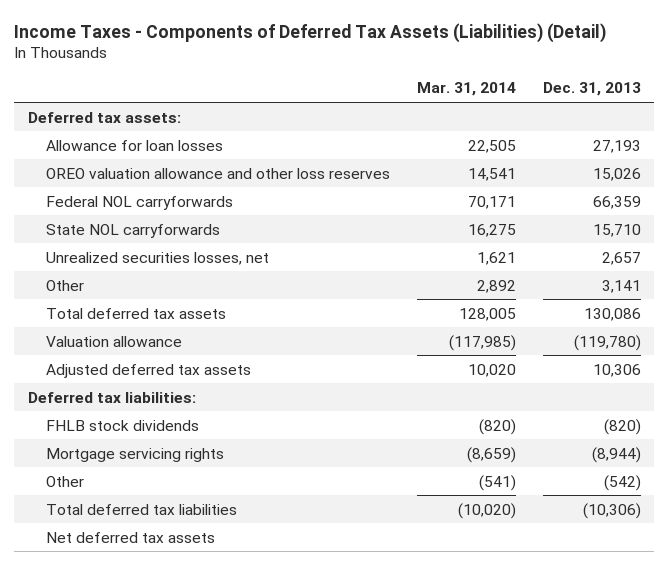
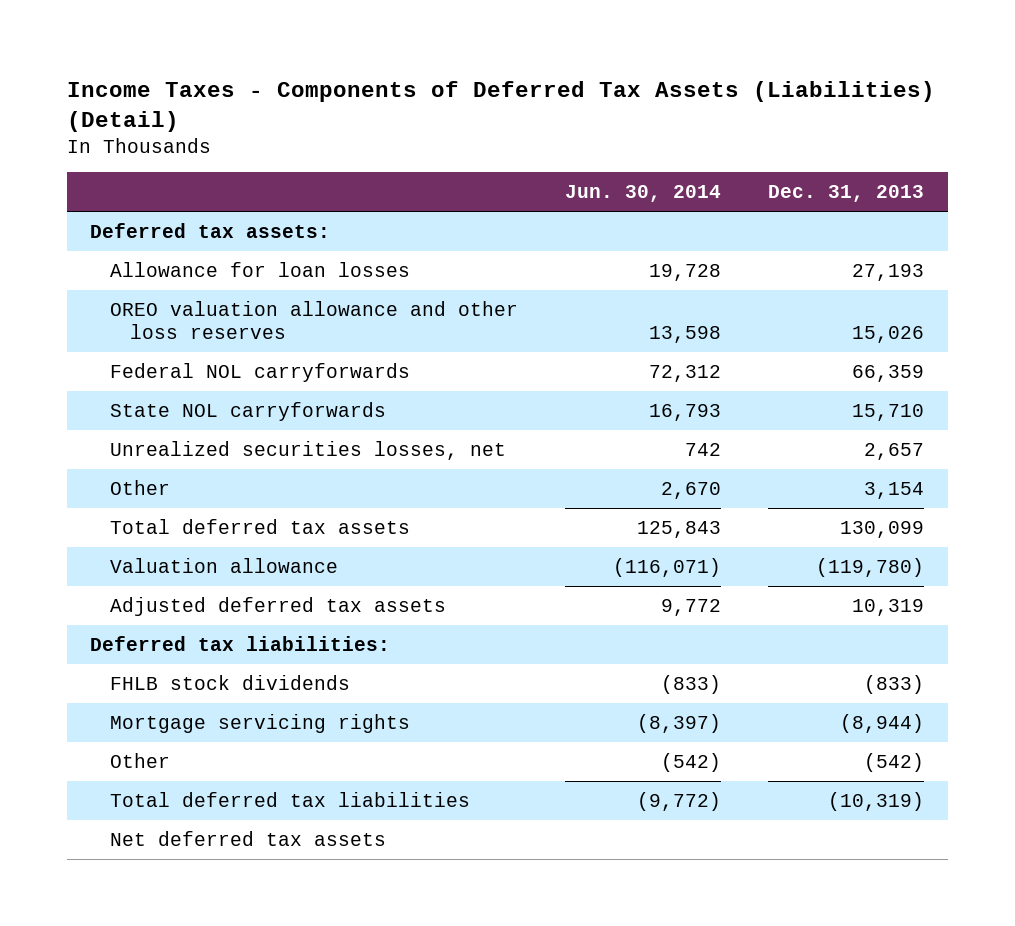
- | Mar. 31, 2014 | Dec. 31, 2013
+ | Jun. 30, 2014 | Dec. 31, 2013
- Other | 2,892 | 3,141
- Total deferred tax assets | 128,005 | 130,086
+ Other | 2,670 | 3,154
+ Total deferred tax assets | 125,843 | 130,099
- Adjusted deferred tax assets | 10,020 | 10,306
+ Adjusted deferred tax assets | 9,772 | 10,319
- FHLB stock dividends | (820) | (820)
+ FHLB stock dividends | (833) | (833)
- Total deferred tax liabilities | (10,020) | (10,306)
+ Total deferred tax liabilities | (9,772) | (10,319)

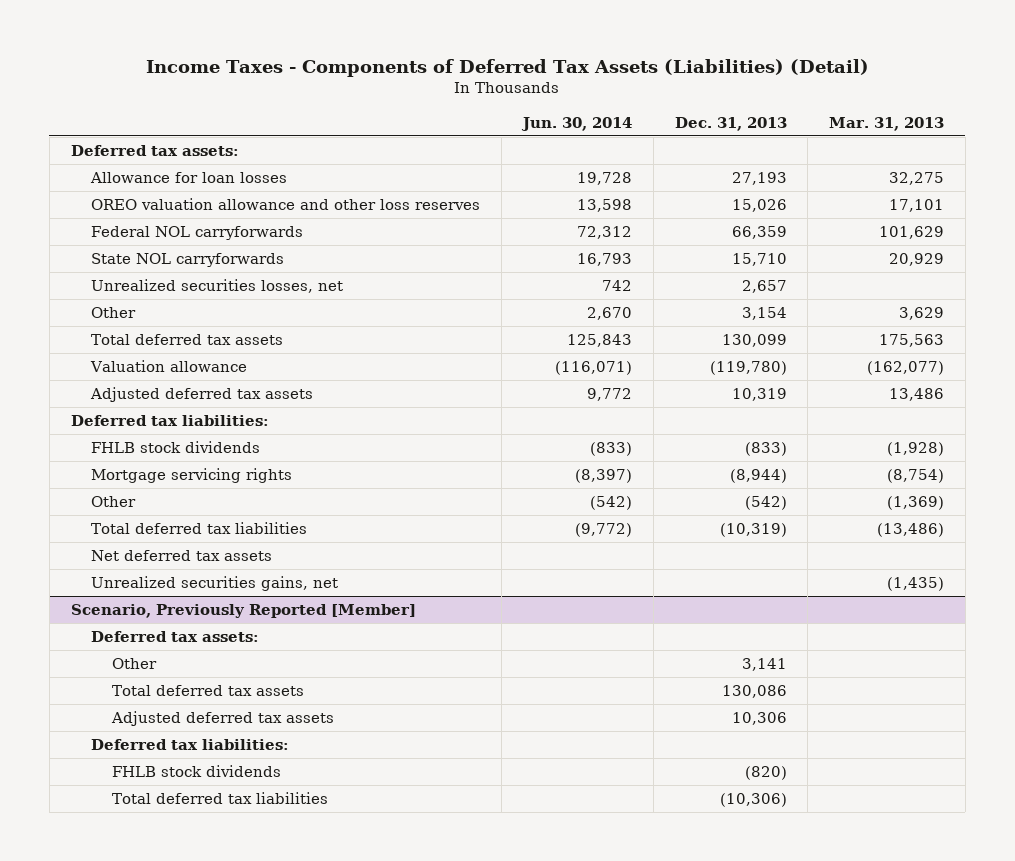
- | Jun. 30, 2014 | Dec. 31, 2013
+ | Jun. 30, 2014 | Dec. 31, 2013 | Mar. 31, 2013
+ Unrealized securities gains, net | | | (1,435)
+ Scenario, Previously Reported [Member]
+ Deferred tax assets:
+ Other | | 3,141 |
+ Total deferred tax assets | | 130,086 |
+ Adjusted deferred tax assets | | 10,306 |
+ Deferred tax liabilities:
+ FHLB stock dividends | | (820) |
+ Total deferred tax liabilities | | (10,306) |

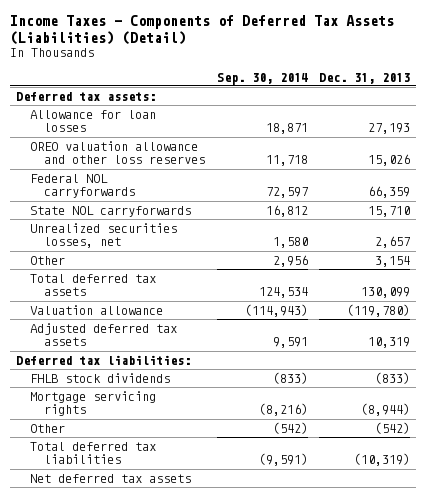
- | Jun. 30, 2014 | Dec. 31, 2013 | Mar. 31, 2013
+ | Sep. 30, 2014 | Dec. 31, 2013
- Unrealized securities gains, net | | | (1,435)
- Scenario, Previously Reported [Member]
- Deferred tax assets:
- Other | | 3,141 |
- Total deferred tax assets | | 130,086 |
- Adjusted deferred tax assets | | 10,306 |
- Deferred tax liabilities:
- FHLB stock dividends | | (820) |
- Total deferred tax liabilities | | (10,306) |

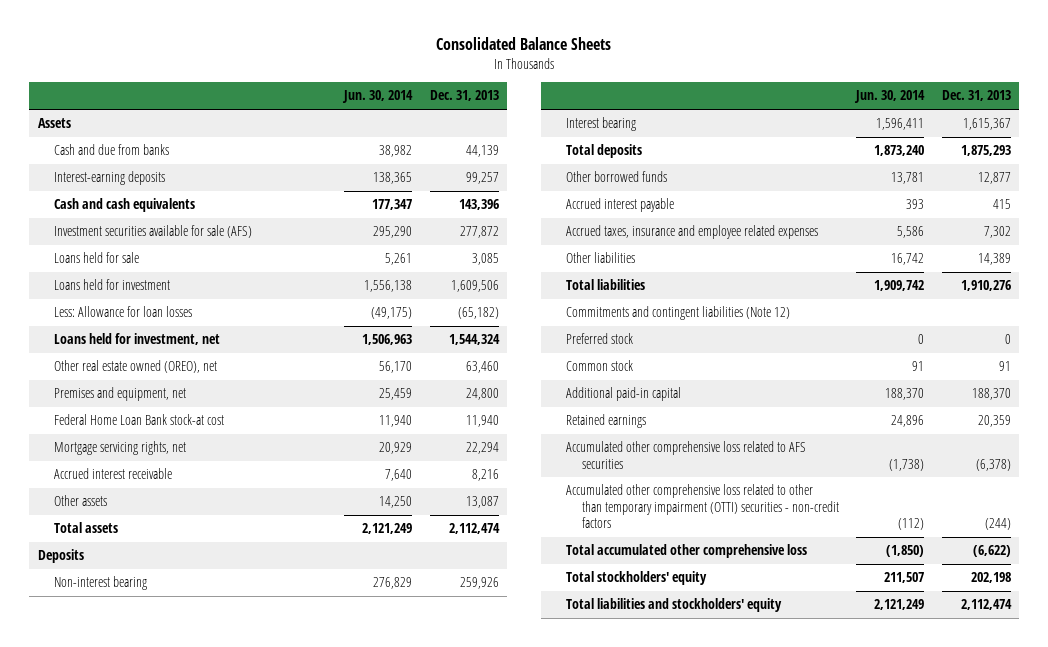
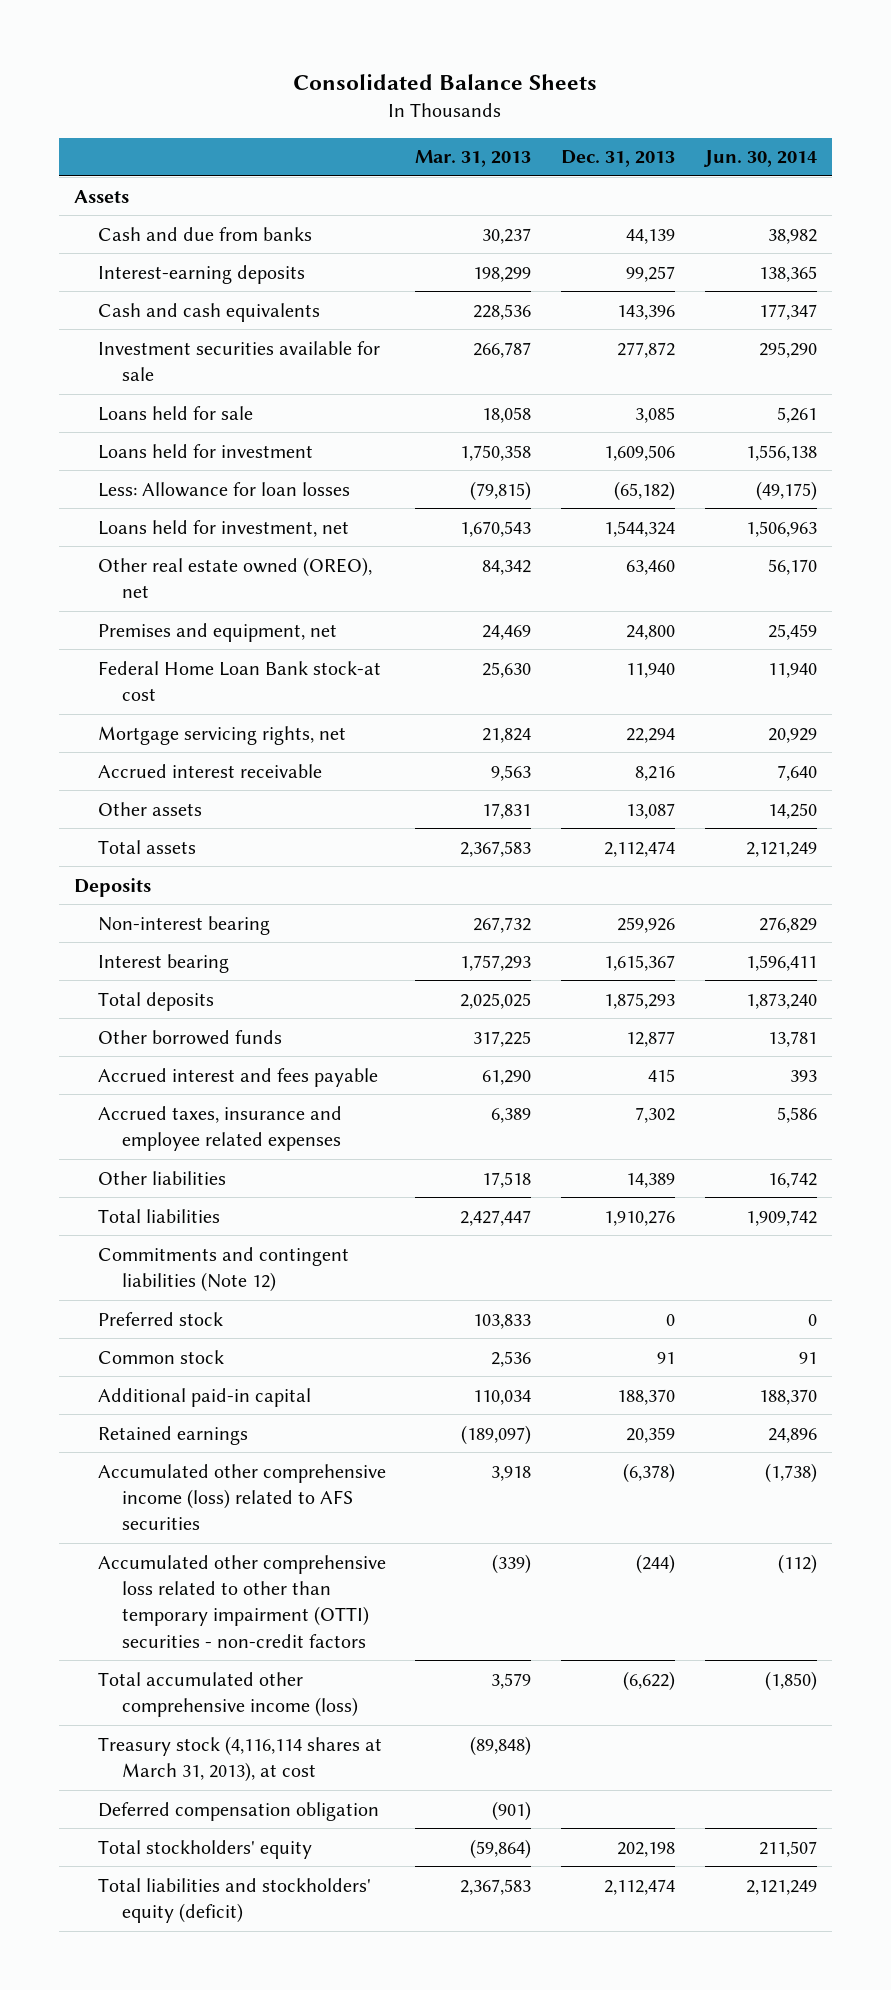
- | Jun. 30, 2014 | Dec. 31, 2013
+ | Mar. 31, 2013 | Dec. 31, 2013 | Jun. 30, 2014
- Investment securities available for sale (AFS) | 295,290 | 277,872
+ Investment securities available for sale | 266,787 | 277,872 | 295,290
- Accrued interest payable | 393 | 415
+ Accrued interest and fees payable | 61,290 | 415 | 393
- Accumulated other comprehensive loss related to AFS securities | (1,738) | (6,378)
+ Accumulated other comprehensive income (loss) related to AFS securities | 3,918 | (6,378) | (1,738)
- Total accumulated other comprehensive loss | (1,850) | (6,622)
+ Total accumulated other comprehensive income (loss) | 3,579 | (6,622) | (1,850)
+ Treasury stock (4,116,114 shares at March 31, 2013), at cost | (89,848) | |
+ Deferred compensation obligation | (901) | |
- Total liabilities and stockholders' equity | 2,121,249 | 2,112,474
+ Total liabilities and stockholders' equity (deficit) | 2,367,583 | 2,112,474 | 2,121,249

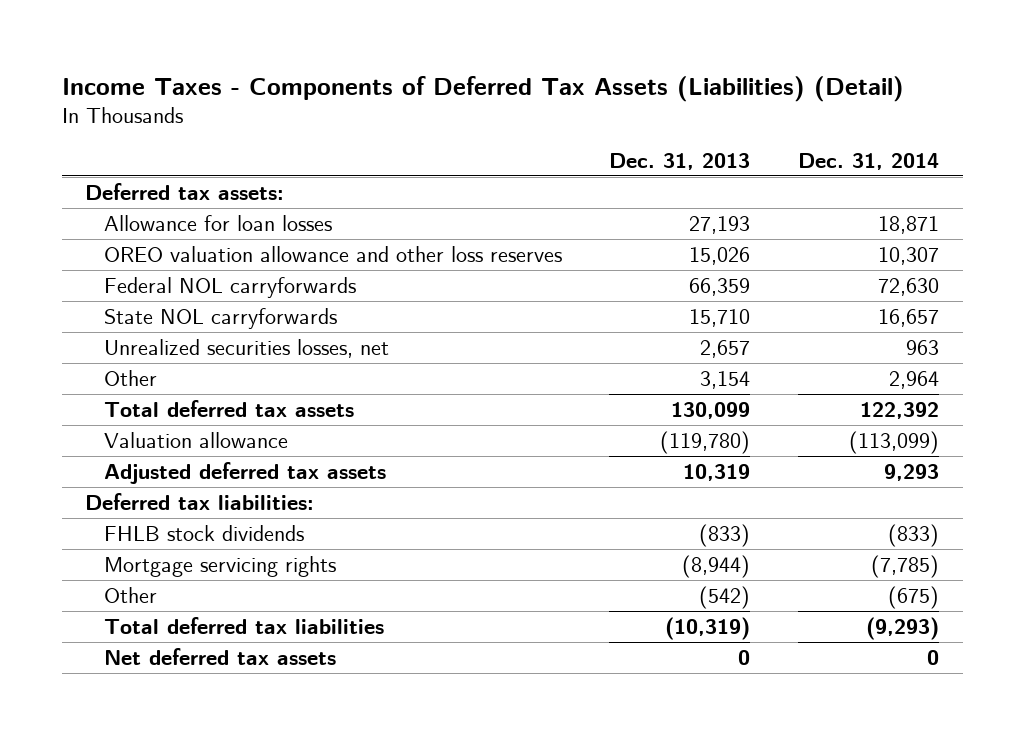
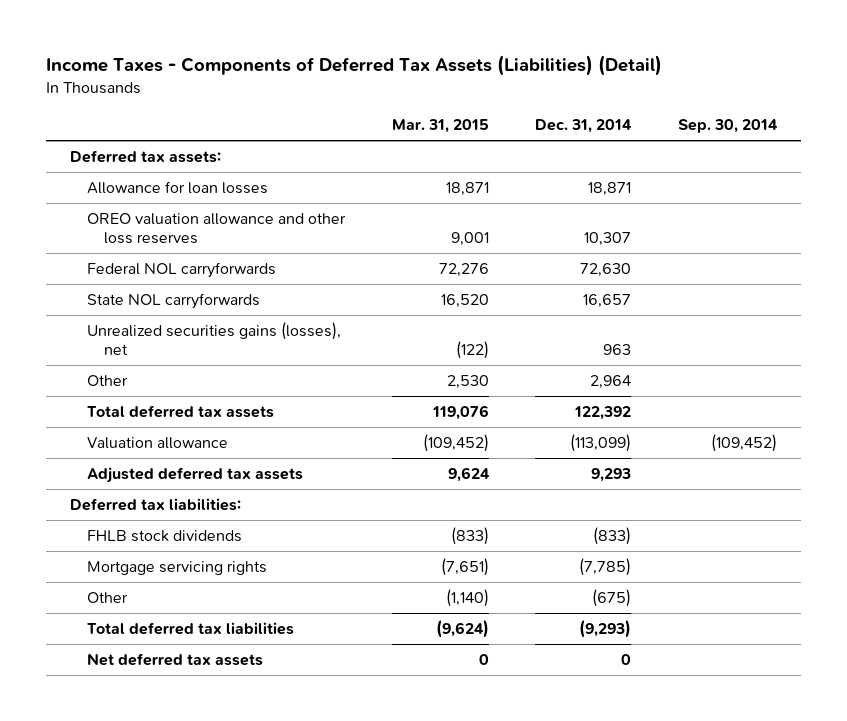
- | Dec. 31, 2013 | Dec. 31, 2014
+ | Mar. 31, 2015 | Dec. 31, 2014 | Sep. 30, 2014
- Unrealized securities losses, net | 2,657 | 963
+ Unrealized securities gains (losses), net | (122) | 963 |

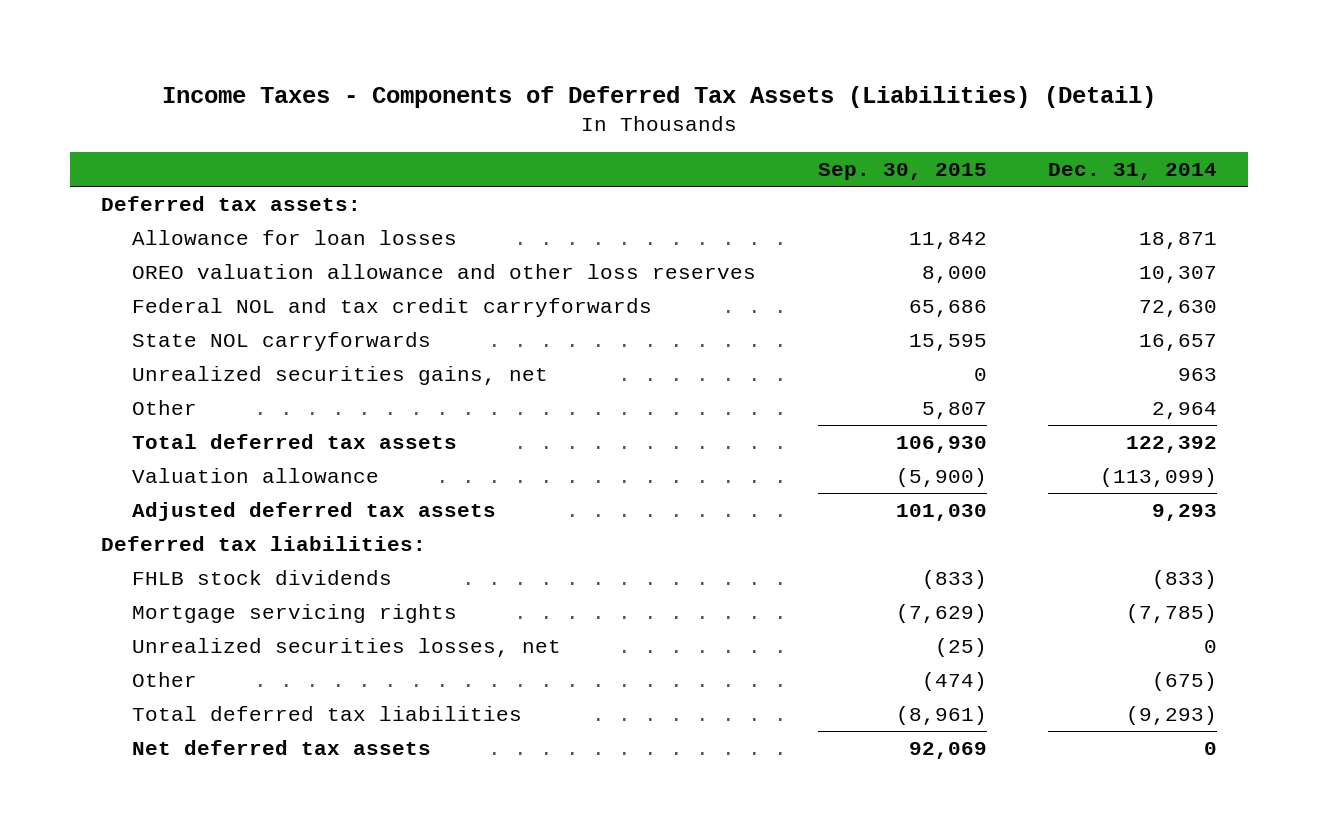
- | Mar. 31, 2015 | Dec. 31, 2014 | Sep. 30, 2014
+ | Sep. 30, 2015 | Dec. 31, 2014
- Federal NOL carryforwards | 72,276 | 72,630 |
+ Federal NOL and tax credit carryforwards | 65,686 | 72,630
- Unrealized securities gains (losses), net | (122) | 963 |
+ Unrealized securities gains, net | 0 | 963
+ Unrealized securities losses, net | (25) | 0

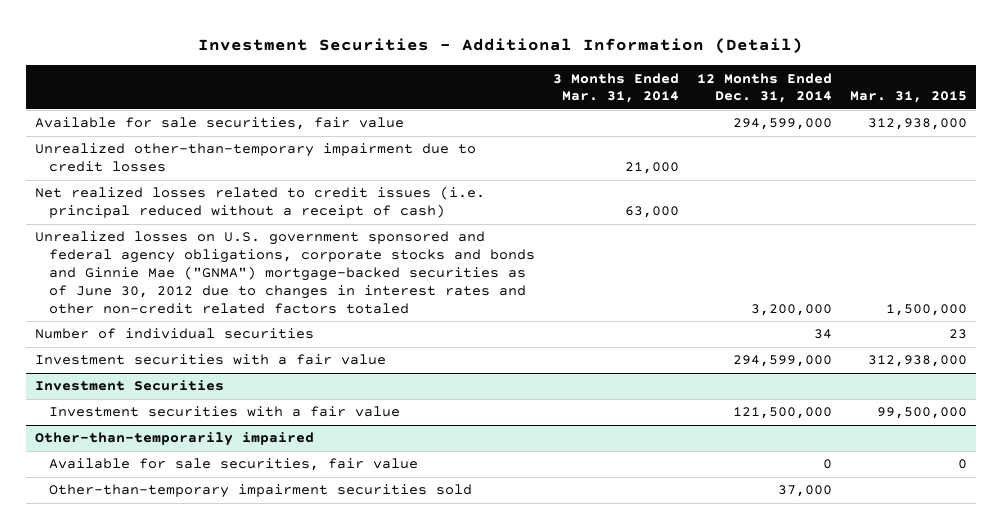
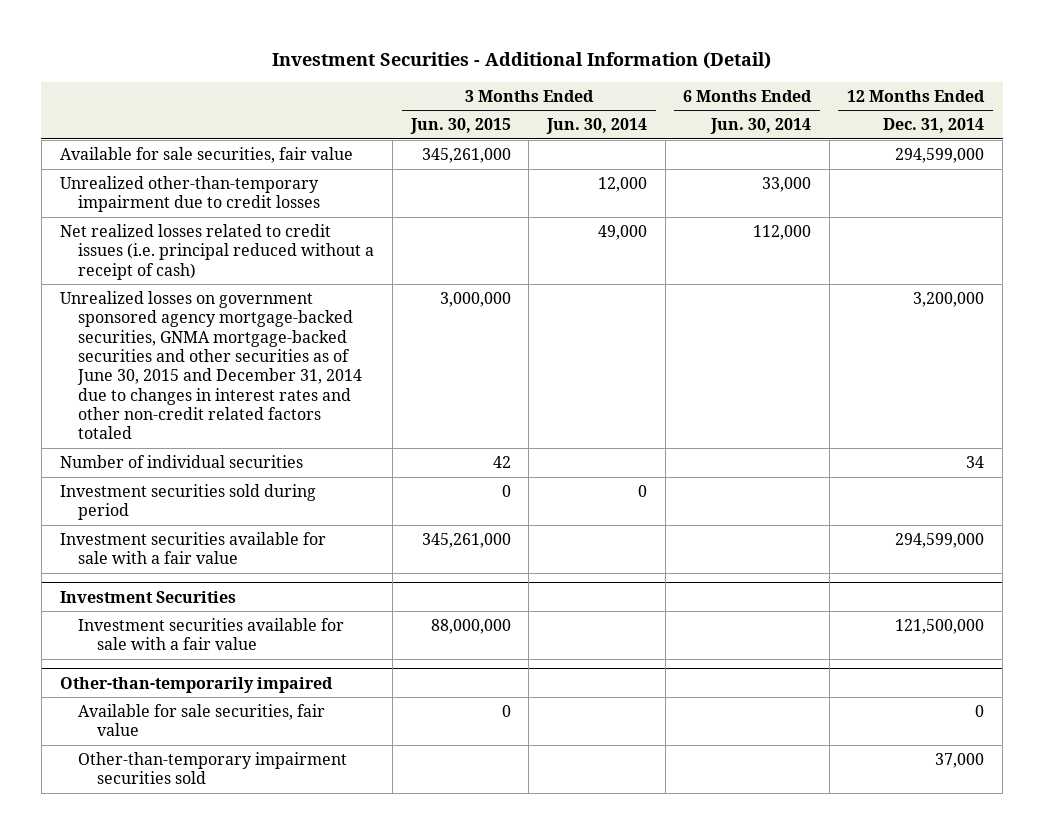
- | 3 Months Ended Mar. 31, 2014 | 12 Months Ended Dec. 31, 2014 | Mar. 31, 2015
+ | 3 Months Ended Jun. 30, 2015 | 3 Months Ended Jun. 30, 2014 | 6 Months Ended Jun. 30, 2014 | 12 Months Ended Dec. 31, 2014
- Unrealized losses on U.S. government sponsored and federal agency obligations, corporate stocks and bonds and Ginnie Mae ("GNMA") mortgage-backed securities as of June 30, 2012 due to changes in interest rates and other non-credit related factors totaled | | 3,200,000 | 1,500,000
+ Unrealized losses on government sponsored agency mortgage-backed securities, GNMA mortgage-backed securities and other securities as of June 30, 2015 and December 31, 2014 due to changes in interest rates and other non-credit related factors totaled | 3,000,000 | | | 3,200,000
- Investment securities with a fair value | | 294,599,000 | 312,938,000
+ Investment securities sold during period | 0 | 0 | |
+ Investment securities available for sale with a fair value | 345,261,000 | | | 294,599,000
@ Investment Securities
- Investment securities with a fair value | | 121,500,000 | 99,500,000
+ Investment securities available for sale with a fair value | 88,000,000 | | | 121,500,000

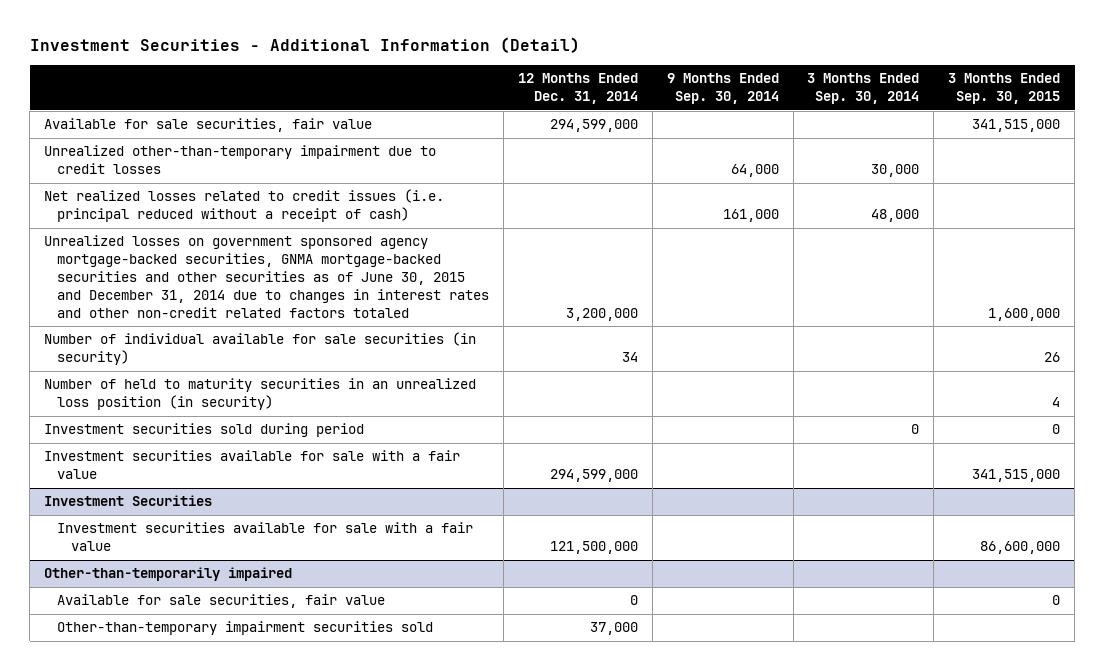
- | 3 Months Ended Jun. 30, 2015 | 3 Months Ended Jun. 30, 2014 | 6 Months Ended Jun. 30, 2014 | 12 Months Ended Dec. 31, 2014
+ | 12 Months Ended Dec. 31, 2014 | 9 Months Ended Sep. 30, 2014 | 3 Months Ended Sep. 30, 2014 | 3 Months Ended Sep. 30, 2015
- Number of individual securities | 42 | | | 34
+ Number of individual available for sale securities (in security) | 34 | | | 26
+ Number of held to maturity securities in an unrealized loss position (in security) | | | | 4

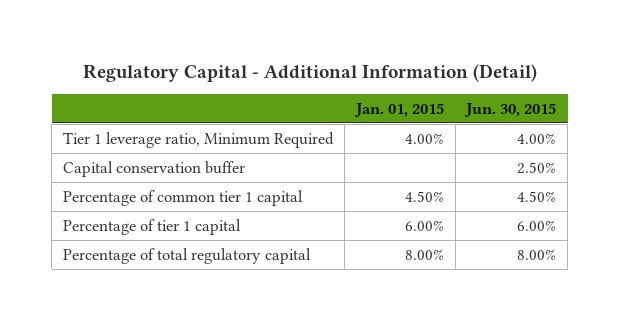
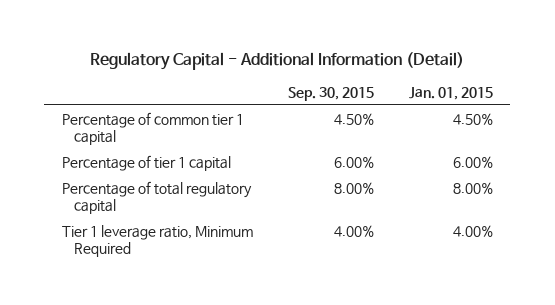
- | Jan. 01, 2015 | Jun. 30, 2015
+ | Sep. 30, 2015 | Jan. 01, 2015
- Capital conservation buffer | | 2.50%
moved down: Tier 1 leverage ratio, Minimum Required | 4.00% | 4.00%

